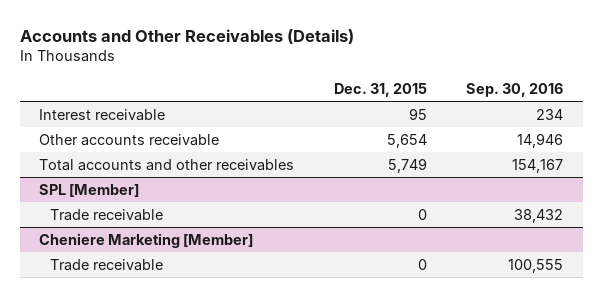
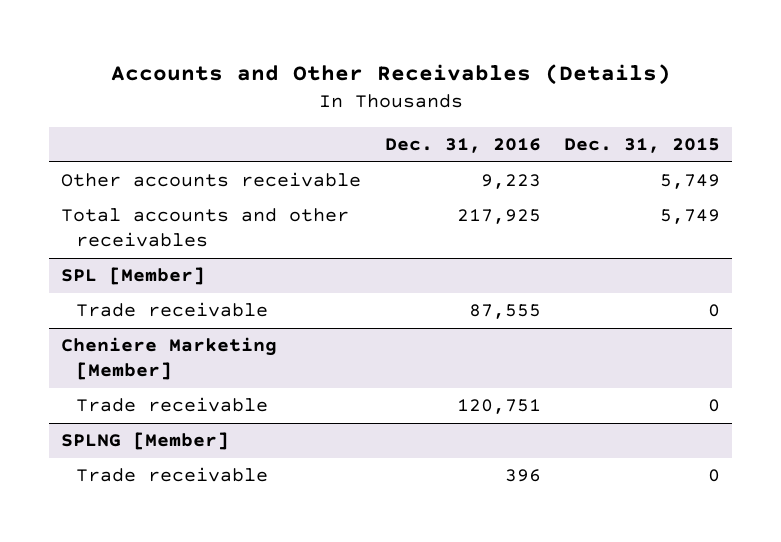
- | Dec. 31, 2015 | Sep. 30, 2016
+ | Dec. 31, 2016 | Dec. 31, 2015
- Interest receivable | 95 | 234
- Other accounts receivable | 5,654 | 14,946
+ Other accounts receivable | 9,223 | 5,749
+ SPLNG [Member]
+ Trade receivable | 396 | 0

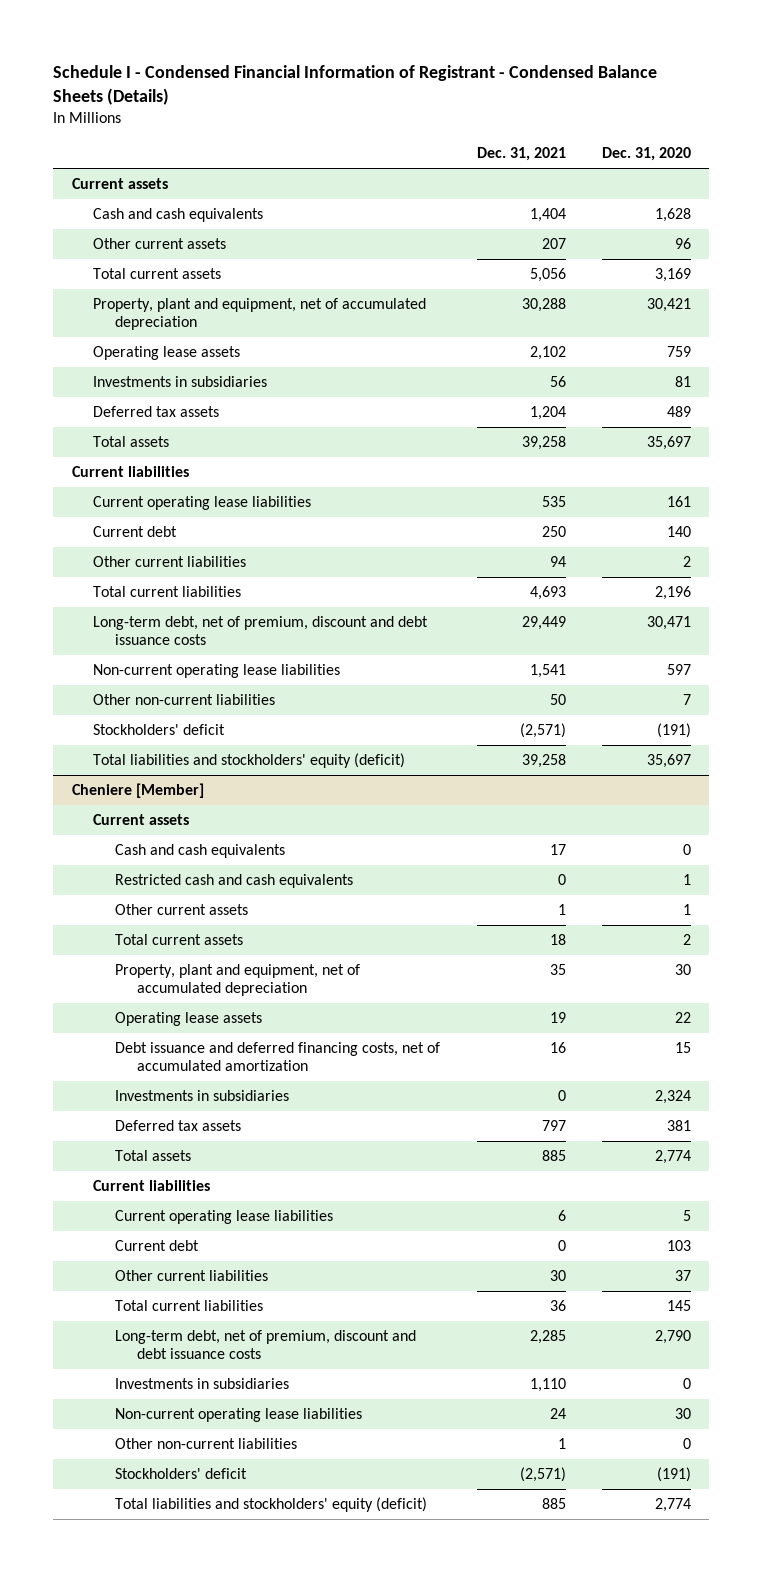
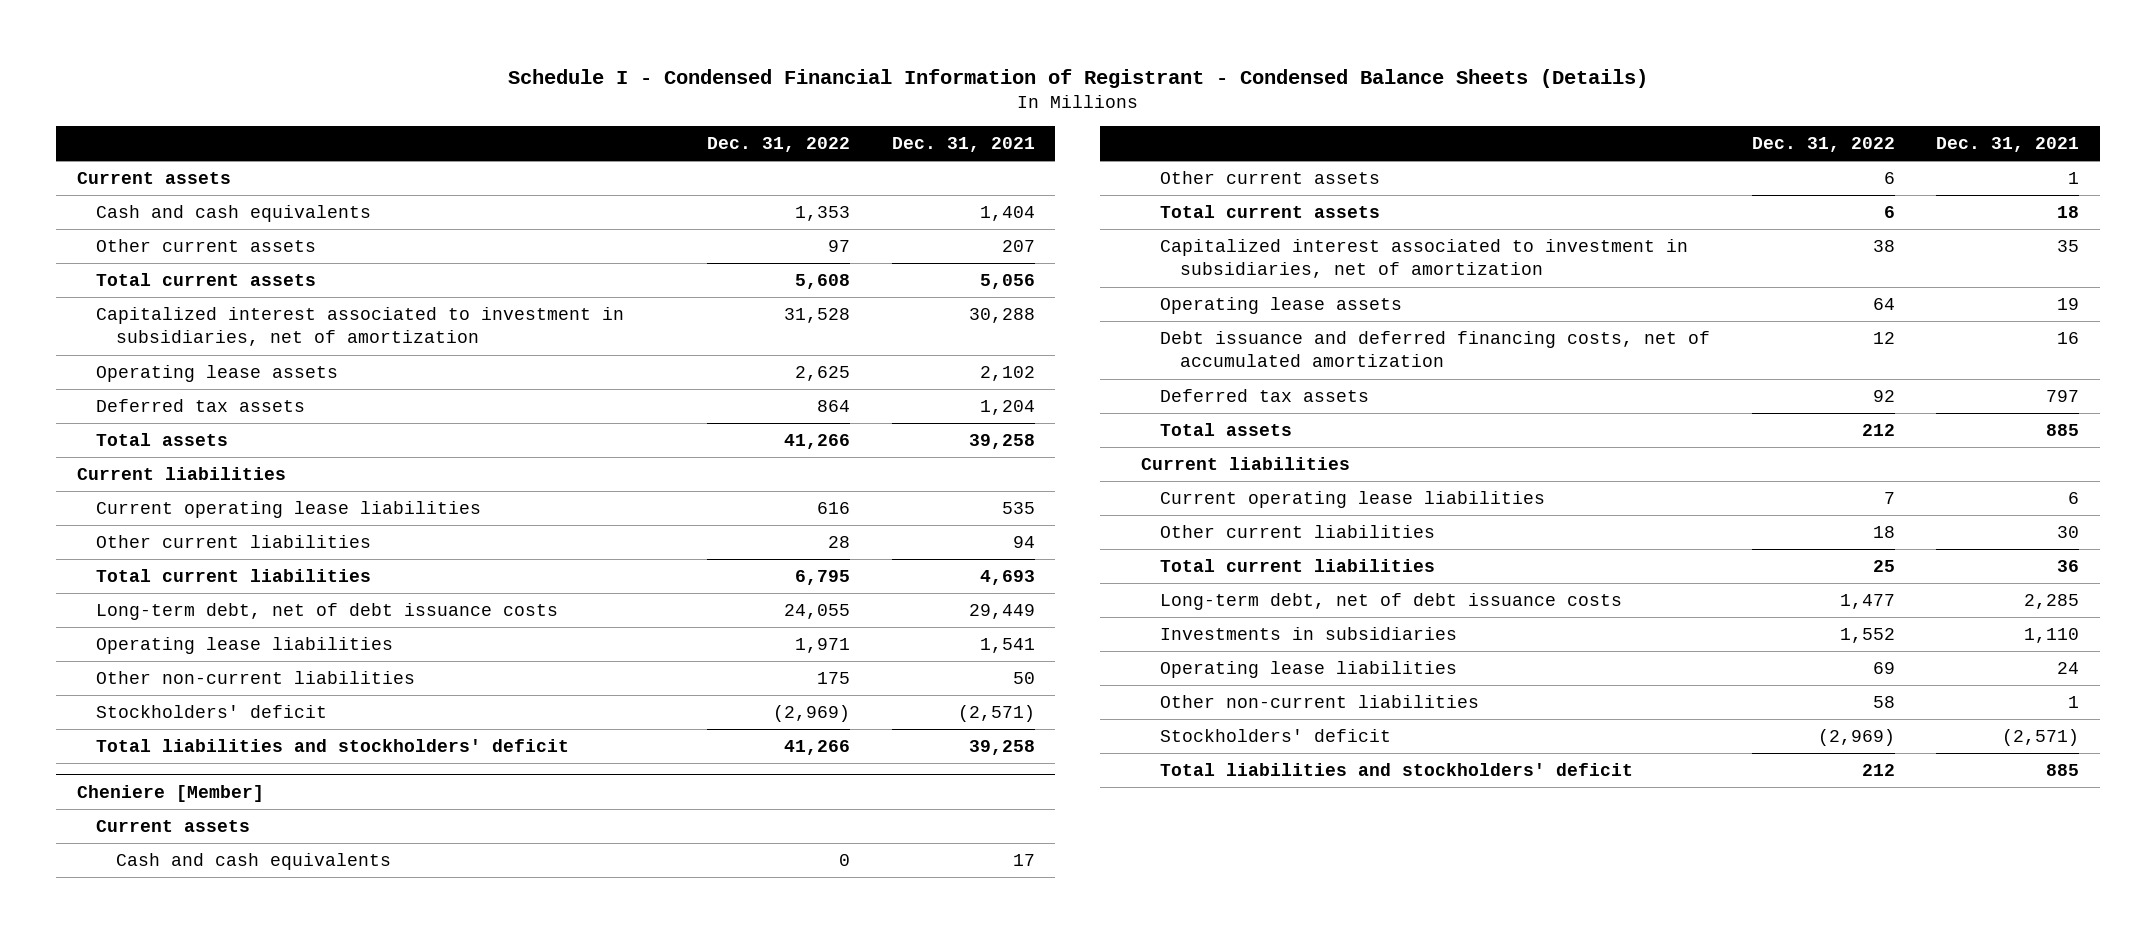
- | Dec. 31, 2021 | Dec. 31, 2020
+ | Dec. 31, 2022 | Dec. 31, 2021
- Property, plant and equipment, net of accumulated depreciation | 30,288 | 30,421
+ Capitalized interest associated to investment in subsidiaries, net of amortization | 31,528 | 30,288
- Investments in subsidiaries | 56 | 81
- Current debt | 250 | 140
- Long-term debt, net of premium, discount and debt issuance costs | 29,449 | 30,471
- Non-current operating lease liabilities | 1,541 | 597
+ Long-term debt, net of debt issuance costs | 24,055 | 29,449
+ Operating lease liabilities | 1,971 | 1,541
- Total liabilities and stockholders' equity (deficit) | 39,258 | 35,697
+ Total liabilities and stockholders' deficit | 41,266 | 39,258
@ Cheniere [Member]
- Restricted cash and cash equivalents | 0 | 1
- Property, plant and equipment, net of accumulated depreciation | 35 | 30
+ Capitalized interest associated to investment in subsidiaries, net of amortization | 38 | 35
- Investments in subsidiaries | 0 | 2,324
- Current debt | 0 | 103
- Long-term debt, net of premium, discount and debt issuance costs | 2,285 | 2,790
+ Long-term debt, net of debt issuance costs | 1,477 | 2,285
- Non-current operating lease liabilities | 24 | 30
+ Operating lease liabilities | 69 | 24
- Total liabilities and stockholders' equity (deficit) | 885 | 2,774
+ Total liabilities and stockholders' deficit | 212 | 885

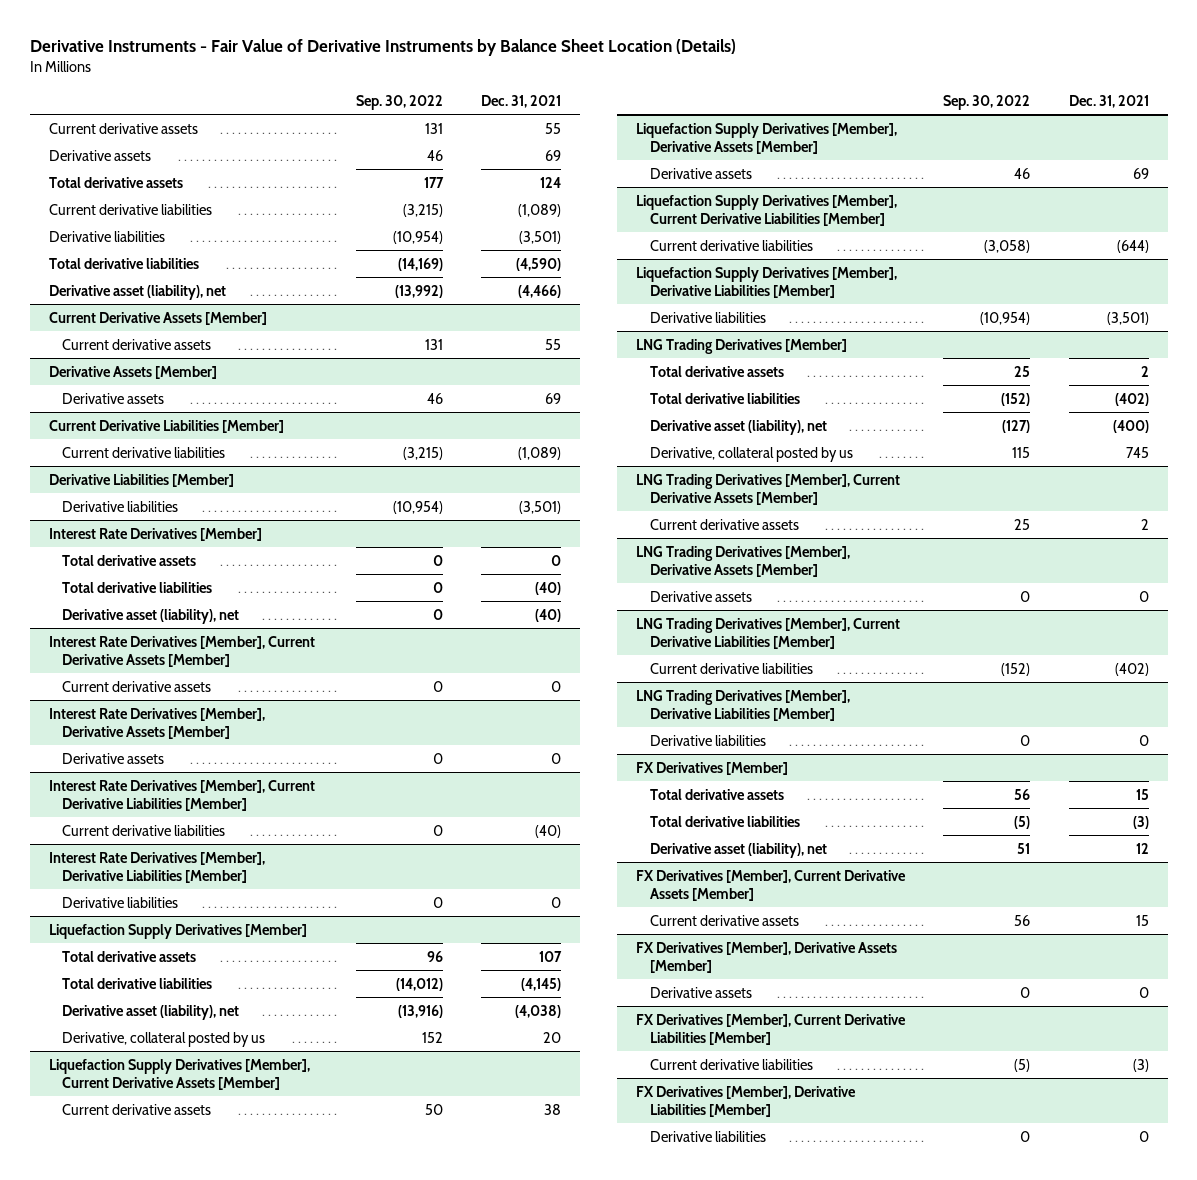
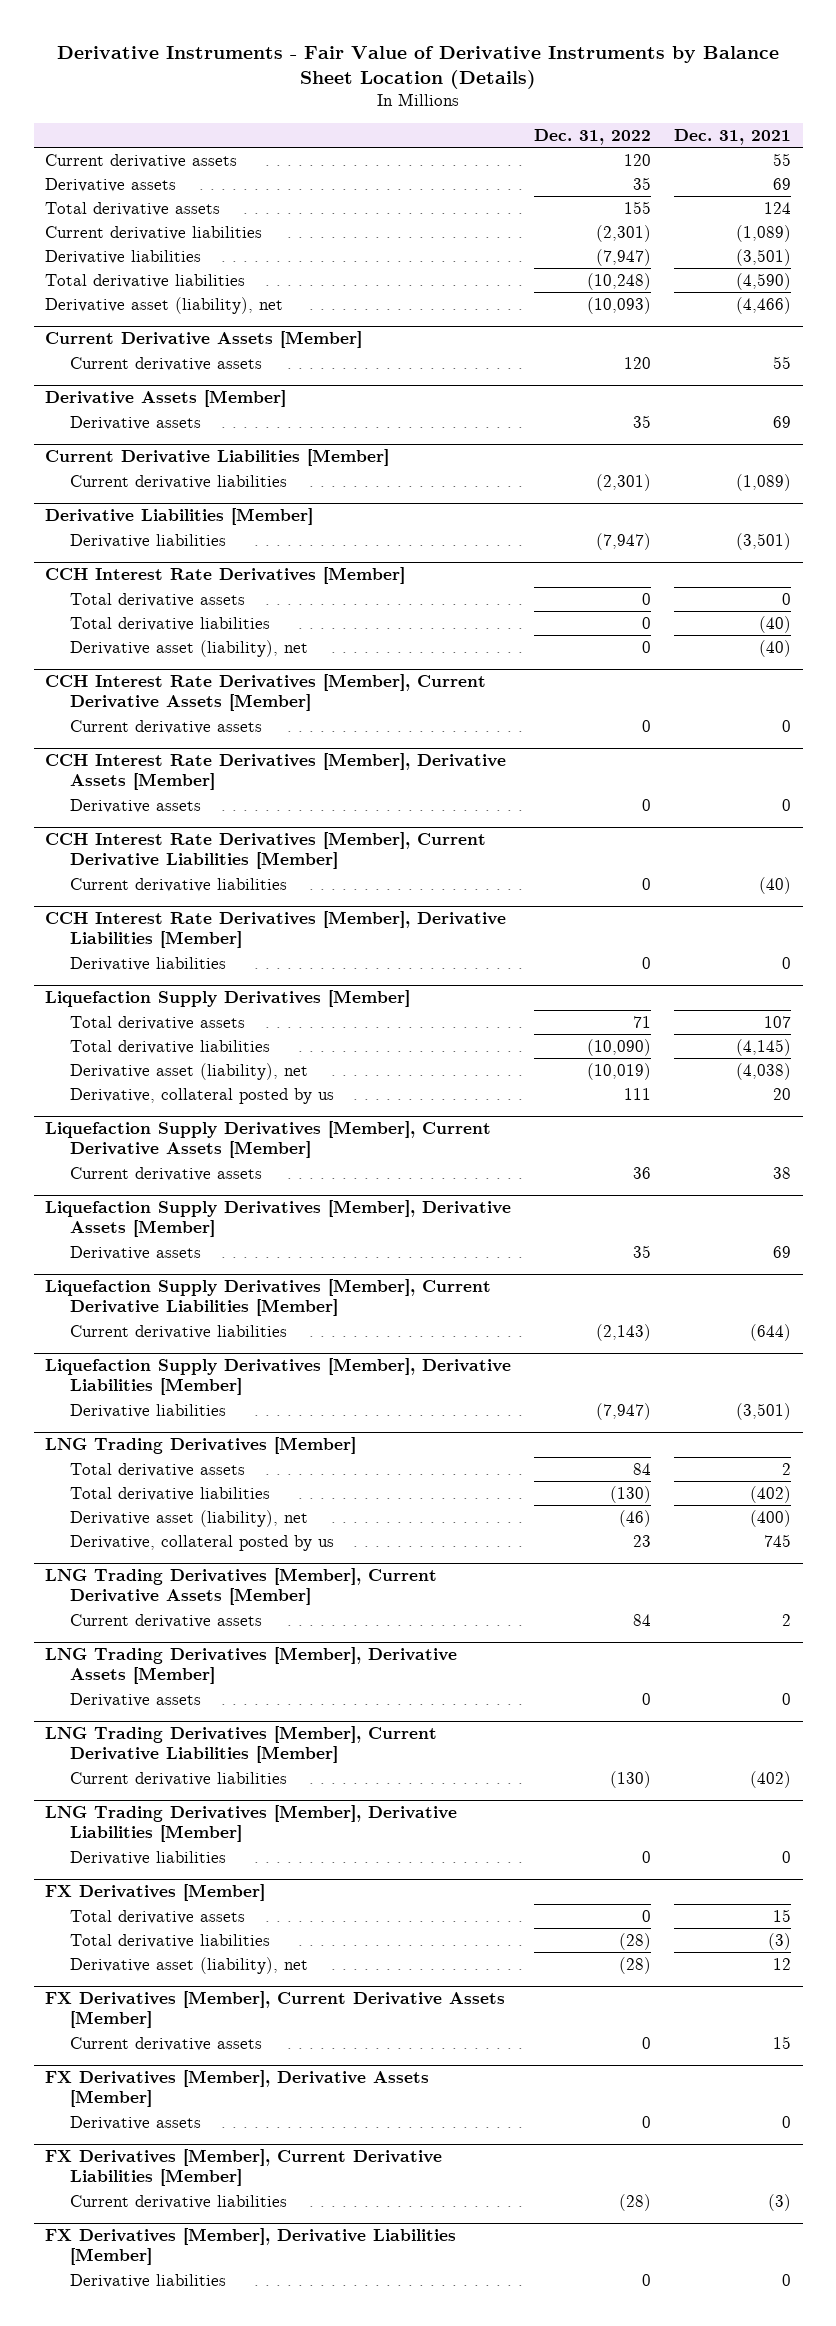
- | Sep. 30, 2022 | Dec. 31, 2021
+ | Dec. 31, 2022 | Dec. 31, 2021
- Interest Rate Derivatives [Member]
+ CCH Interest Rate Derivatives [Member]
- Interest Rate Derivatives [Member], Current Derivative Assets [Member]
+ CCH Interest Rate Derivatives [Member], Current Derivative Assets [Member]
- Interest Rate Derivatives [Member], Derivative Assets [Member]
+ CCH Interest Rate Derivatives [Member], Derivative Assets [Member]
- Interest Rate Derivatives [Member], Current Derivative Liabilities [Member]
+ CCH Interest Rate Derivatives [Member], Current Derivative Liabilities [Member]
- Interest Rate Derivatives [Member], Derivative Liabilities [Member]
+ CCH Interest Rate Derivatives [Member], Derivative Liabilities [Member]

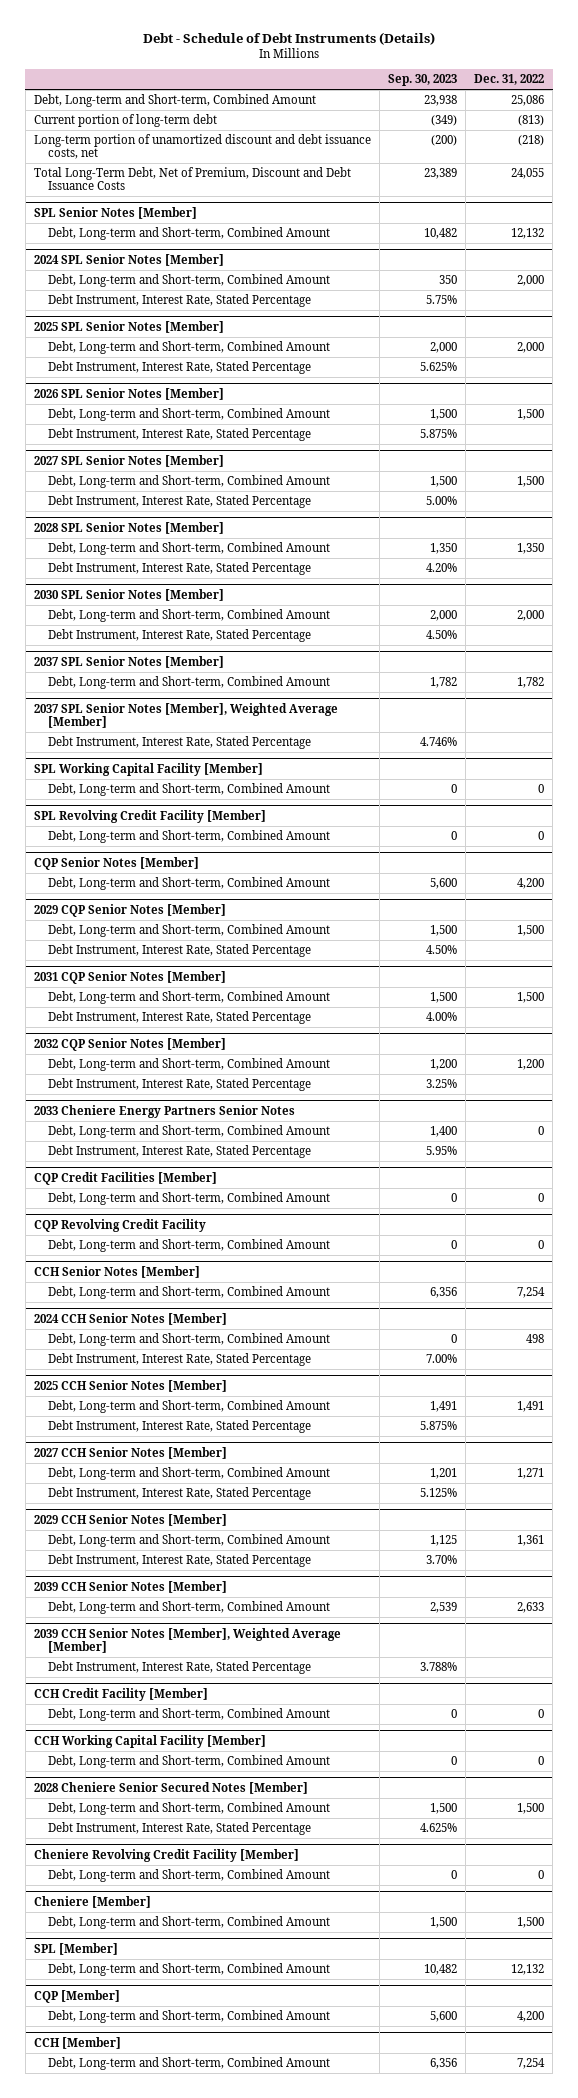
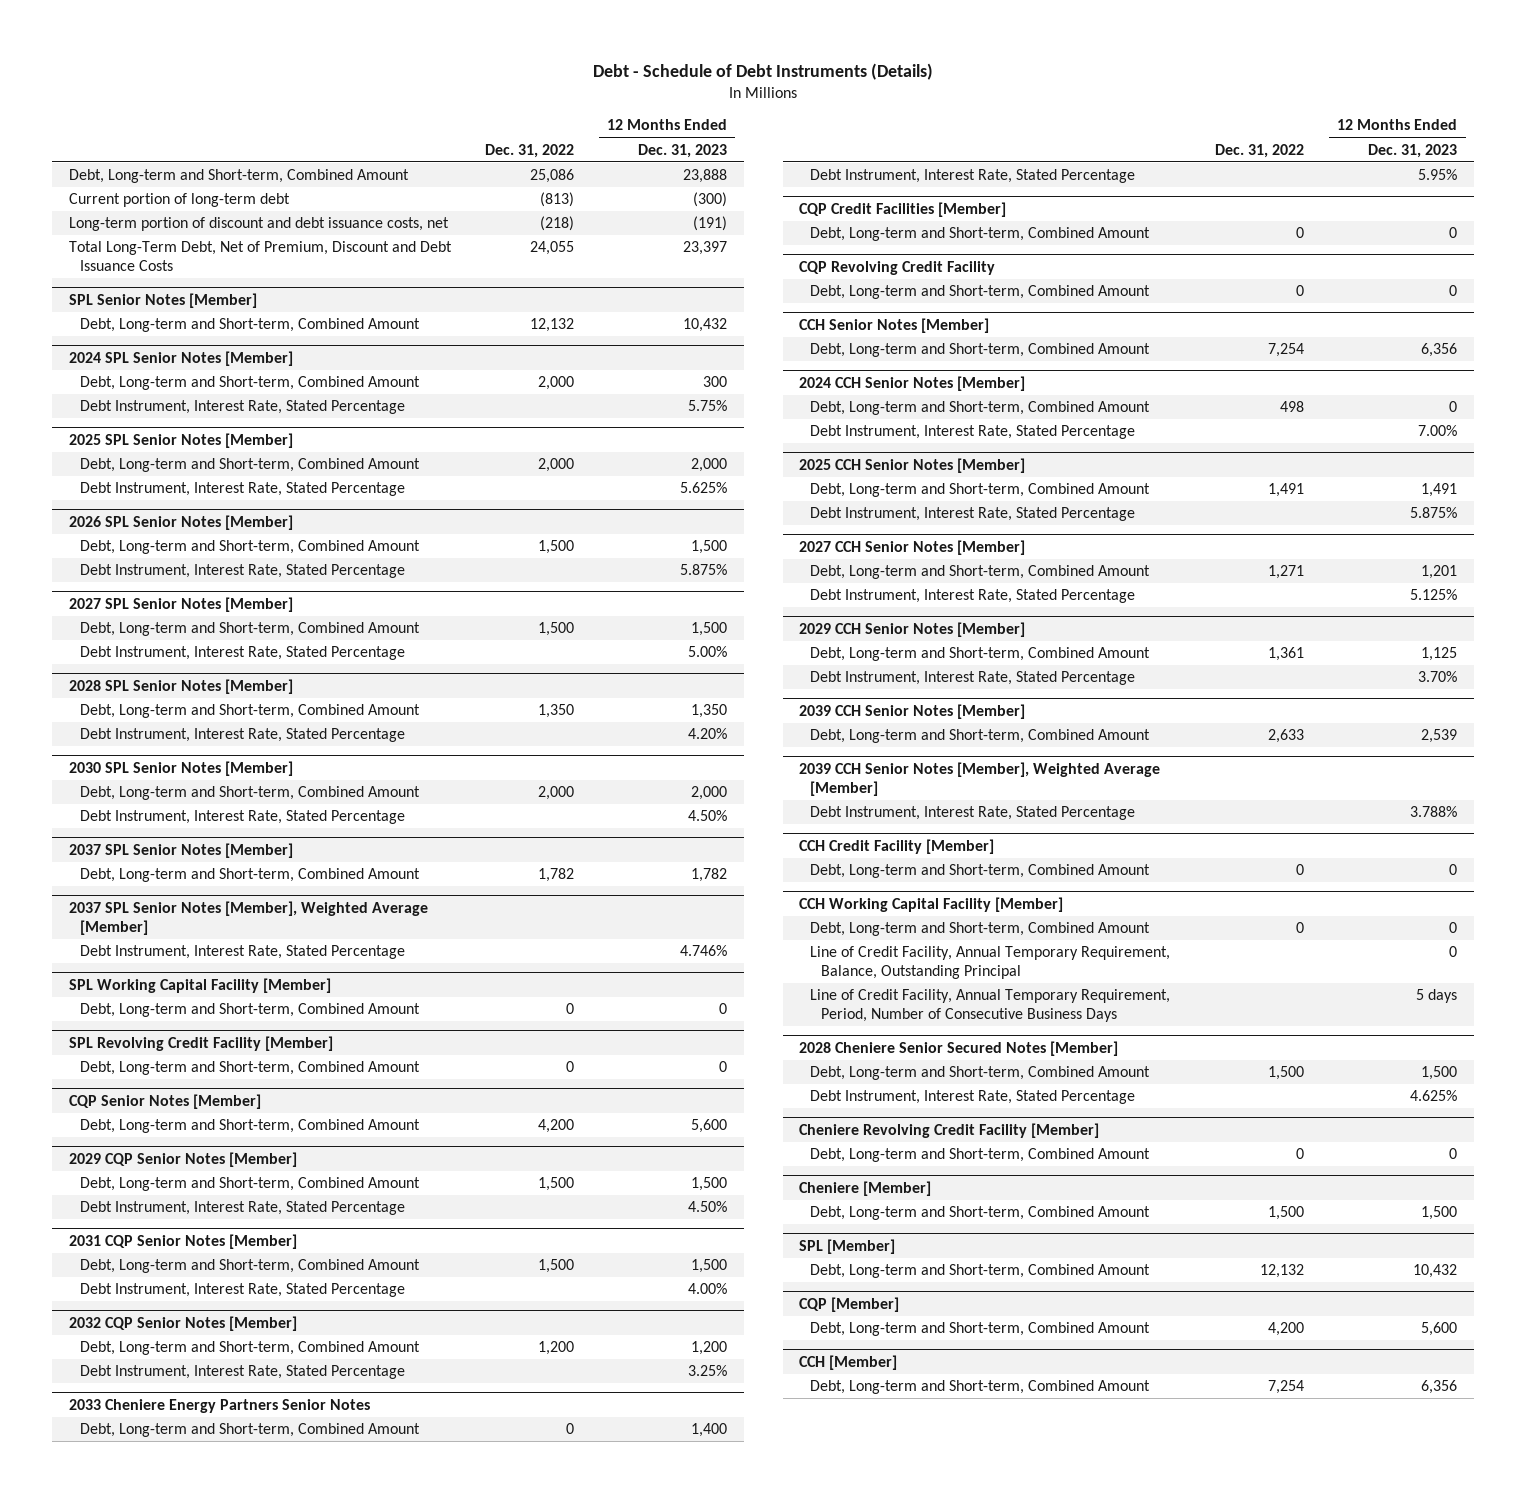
- | Sep. 30, 2023 | Dec. 31, 2022
+ | Dec. 31, 2022 | 12 Months Ended Dec. 31, 2023
- Long-term portion of unamortized discount and debt issuance costs, net | (200) | (218)
+ Long-term portion of discount and debt issuance costs, net | (218) | (191)
@ CCH Working Capital Facility [Member]
+ Line of Credit Facility, Annual Temporary Requirement, Balance, Outstanding Principal | | 0
+ Line of Credit Facility, Annual Temporary Requirement, Period, Number of Consecutive Business Days | | 5 days

